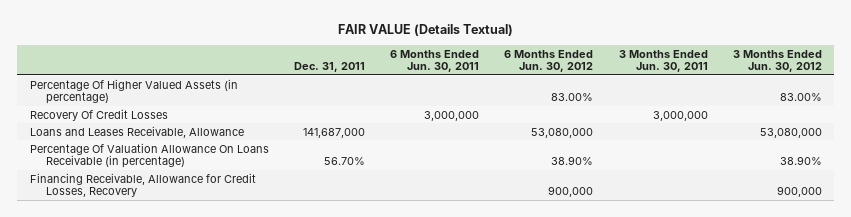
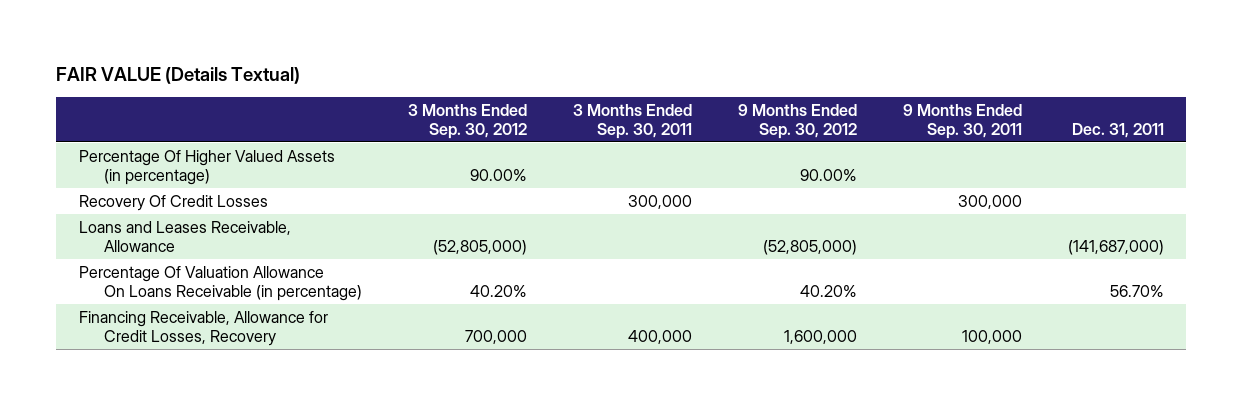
- | Dec. 31, 2011 | 6 Months Ended Jun. 30, 2011 | 6 Months Ended Jun. 30, 2012 | 3 Months Ended Jun. 30, 2011 | 3 Months Ended Jun. 30, 2012
+ | 3 Months Ended Sep. 30, 2012 | 3 Months Ended Sep. 30, 2011 | 9 Months Ended Sep. 30, 2012 | 9 Months Ended Sep. 30, 2011 | Dec. 31, 2011
- Loans and Leases Receivable, Allowance | 141,687,000 | | 53,080,000 | | 53,080,000
+ Loans and Leases Receivable, Allowance | (52,805,000) | | (52,805,000) | | (141,687,000)

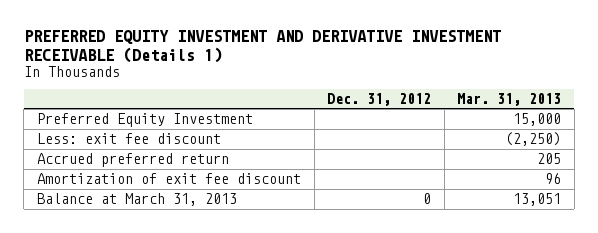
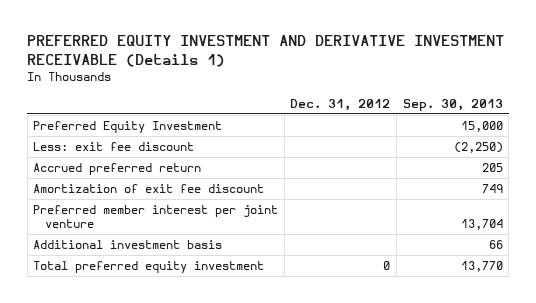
- | Dec. 31, 2012 | Mar. 31, 2013
+ | Dec. 31, 2012 | Sep. 30, 2013
- Balance at March 31, 2013 | 0 | 13,051
+ Preferred member interest per joint venture | | 13,704
+ Additional investment basis | | 66
+ Total preferred equity investment | 0 | 13,770

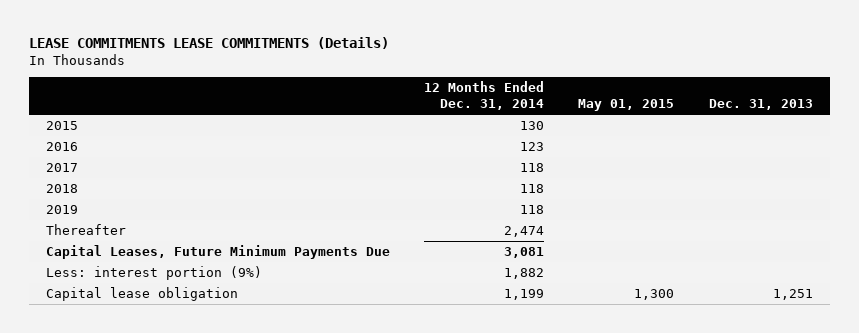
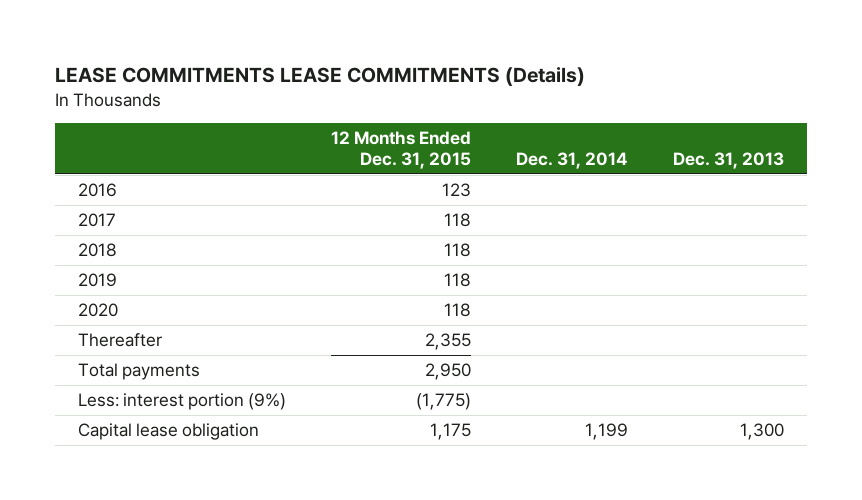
- | 12 Months Ended Dec. 31, 2014 | May 01, 2015 | Dec. 31, 2013
+ | 12 Months Ended Dec. 31, 2015 | Dec. 31, 2014 | Dec. 31, 2013
- 2015 | 130 | |
+ 2020 | 118 | |
- Capital Leases, Future Minimum Payments Due | 3,081 | |
+ Total payments | 2,950 | |
- Capital lease obligation | 1,199 | 1,300 | 1,251
+ Capital lease obligation | 1,175 | 1,199 | 1,300

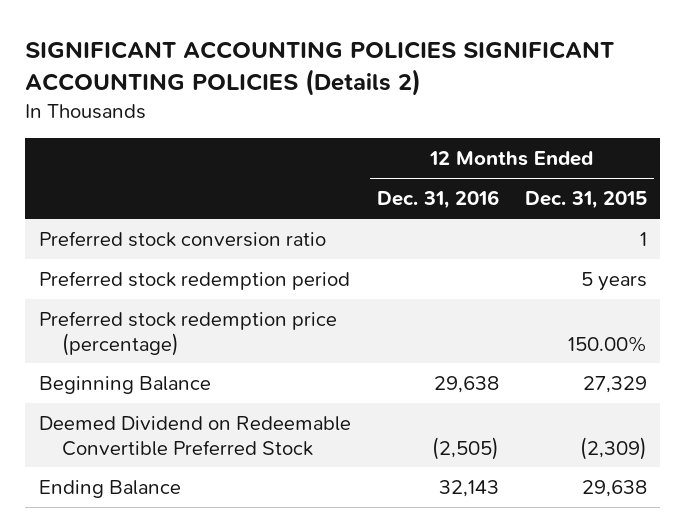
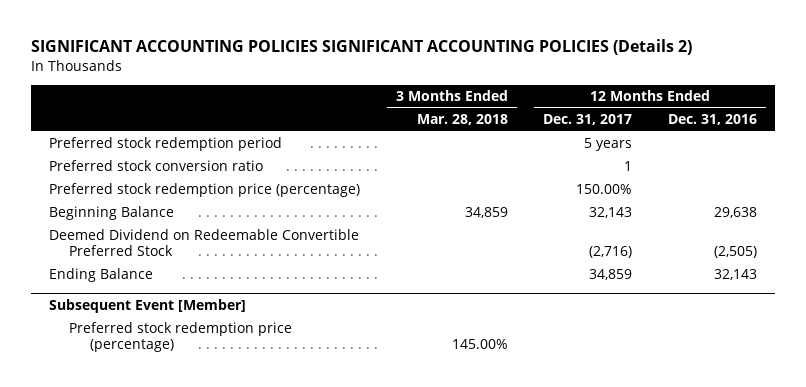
- | 12 Months Ended Dec. 31, 2016 | 12 Months Ended Dec. 31, 2015
+ | 3 Months Ended Mar. 28, 2018 | 12 Months Ended Dec. 31, 2017 | 12 Months Ended Dec. 31, 2016
moved down: Preferred stock conversion ratio | | 1 |
+ Subsequent Event [Member]
+ Preferred stock redemption price (percentage) | 145.00% | |

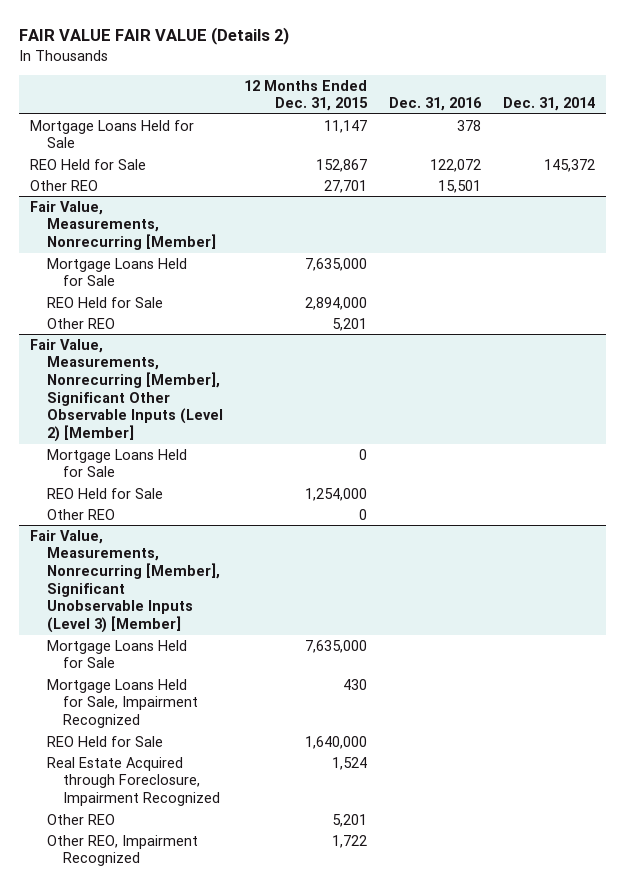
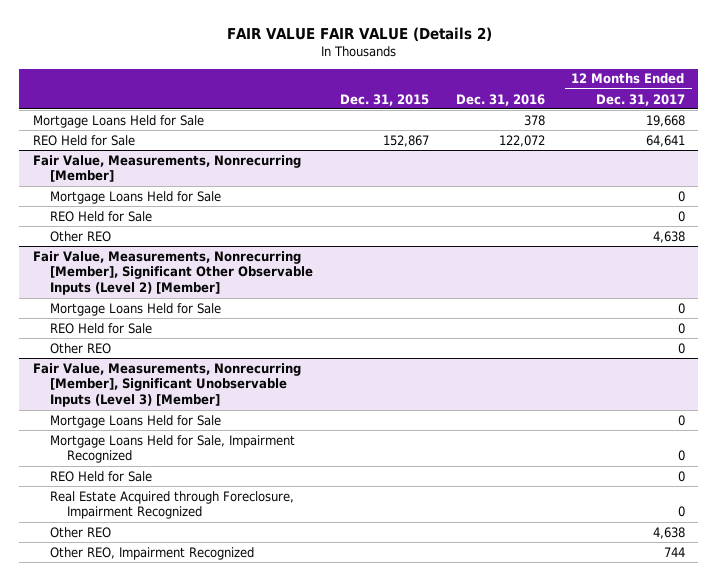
- | 12 Months Ended Dec. 31, 2015 | Dec. 31, 2016 | Dec. 31, 2014
+ | Dec. 31, 2015 | Dec. 31, 2016 | 12 Months Ended Dec. 31, 2017
- Other REO | 27,701 | 15,501 |

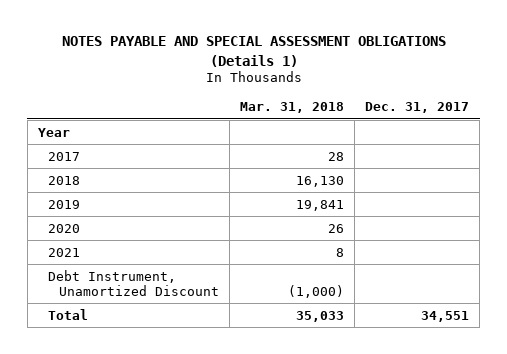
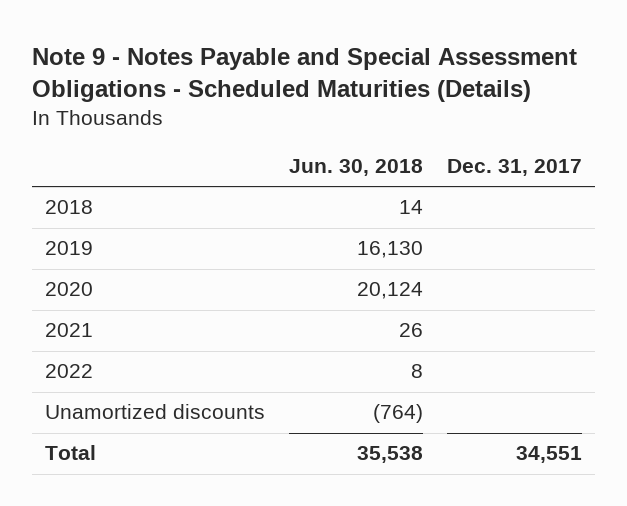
- NOTES PAYABLE AND SPECIAL ASSESSMENT OBLIGATIONS (Details 1)
+ Note 9 - Notes Payable and Special Assessment Obligations - Scheduled Maturities (Details)
- | Mar. 31, 2018 | Dec. 31, 2017
+ | Jun. 30, 2018 | Dec. 31, 2017
- Year
- 2017 | 28 |
- Debt Instrument, Unamortized Discount | (1,000) |
+ 2022 | 8 |
+ Unamortized discounts | (764) |

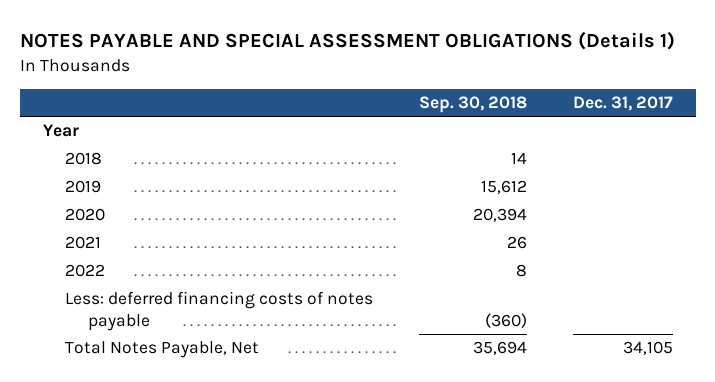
- Note 9 - Notes Payable and Special Assessment Obligations - Scheduled Maturities (Details)
+ NOTES PAYABLE AND SPECIAL ASSESSMENT OBLIGATIONS (Details 1)
- | Jun. 30, 2018 | Dec. 31, 2017
+ | Sep. 30, 2018 | Dec. 31, 2017
+ Year
- Unamortized discounts | (764) |
- Total | 35,538 | 34,551
+ Less: deferred financing costs of notes payable | (360) |
+ Total Notes Payable, Net | 35,694 | 34,105

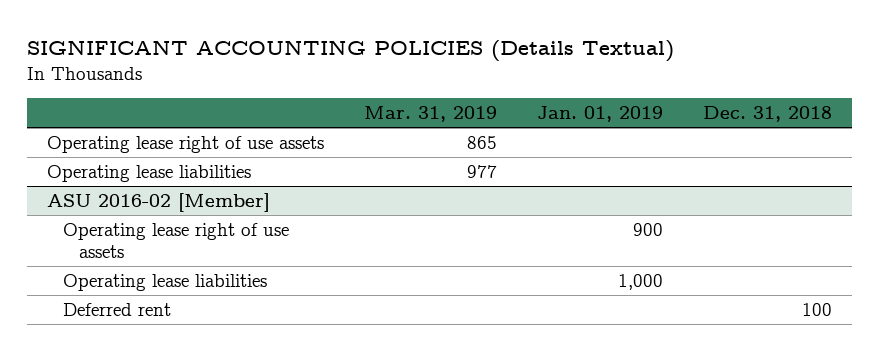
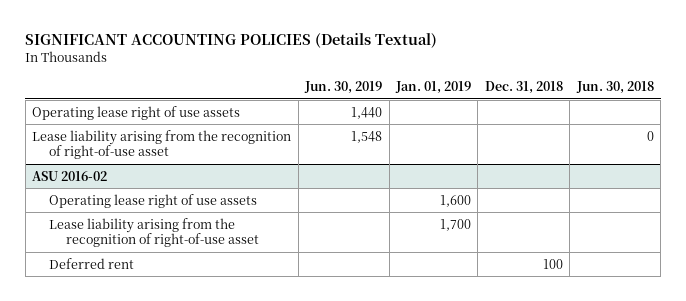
- | Mar. 31, 2019 | Jan. 01, 2019 | Dec. 31, 2018
+ | Jun. 30, 2019 | Jan. 01, 2019 | Dec. 31, 2018 | Jun. 30, 2018
- Operating lease liabilities | 977 | |
- ASU 2016-02 [Member]
- Operating lease right of use assets | | 900 |
- Operating lease liabilities | | 1,000 |
+ Lease liability arising from the recognition of right-of-use asset | 1,548 | | | 0
+ ASU 2016-02
+ Operating lease right of use assets | | 1,600 | |
+ Lease liability arising from the recognition of right-of-use asset | | 1,700 | |

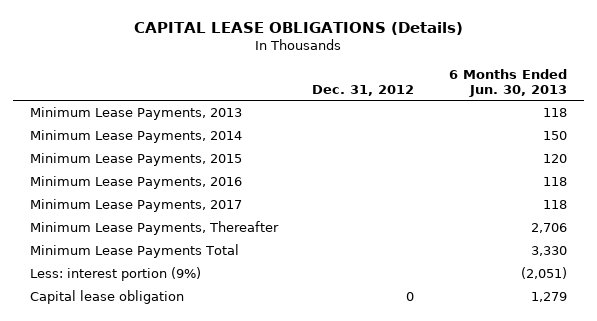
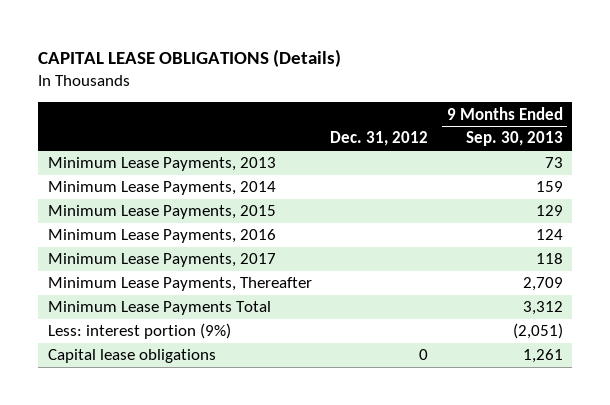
- | Dec. 31, 2012 | 6 Months Ended Jun. 30, 2013
+ | Dec. 31, 2012 | 9 Months Ended Sep. 30, 2013
- Capital lease obligation | 0 | 1,279
+ Capital lease obligations | 0 | 1,261

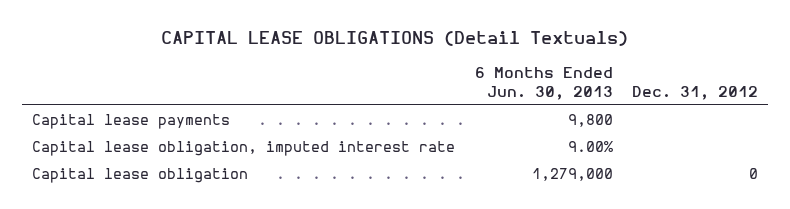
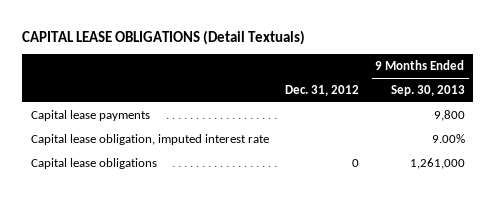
- | 6 Months Ended Jun. 30, 2013 | Dec. 31, 2012
+ | Dec. 31, 2012 | 9 Months Ended Sep. 30, 2013
- Capital lease obligation | 1,279,000 | 0
+ Capital lease obligations | 0 | 1,261,000

